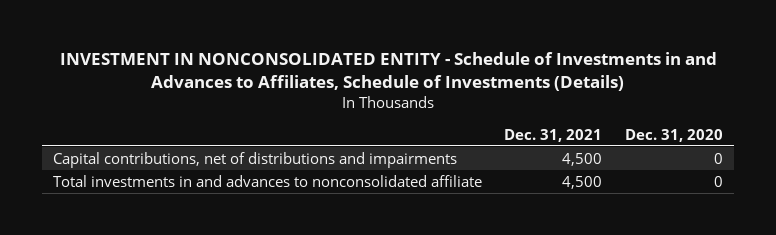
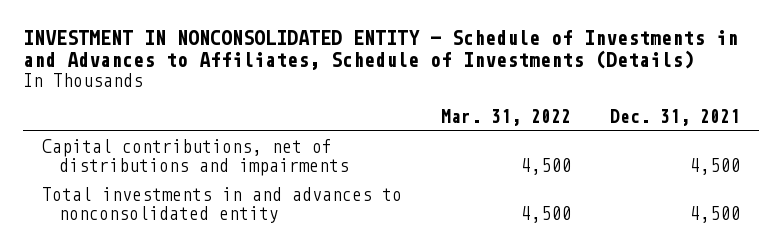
- | Dec. 31, 2021 | Dec. 31, 2020
+ | Mar. 31, 2022 | Dec. 31, 2021
- Total investments in and advances to nonconsolidated affiliate | 4,500 | 0
+ Total investments in and advances to nonconsolidated entity | 4,500 | 4,500

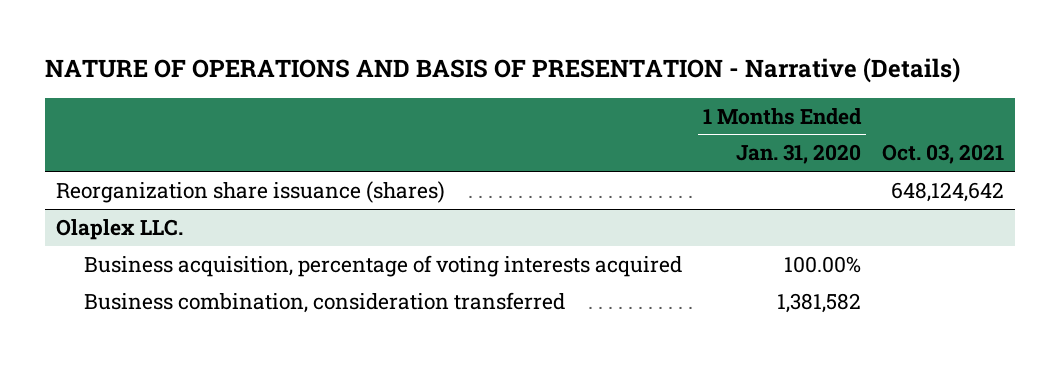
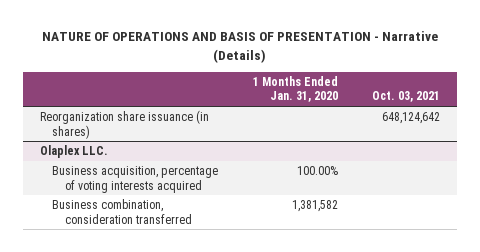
- Reorganization share issuance (shares) | | 648,124,642
+ Reorganization share issuance (in shares) | | 648,124,642

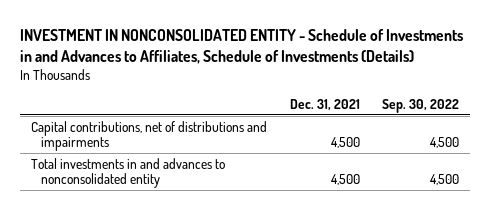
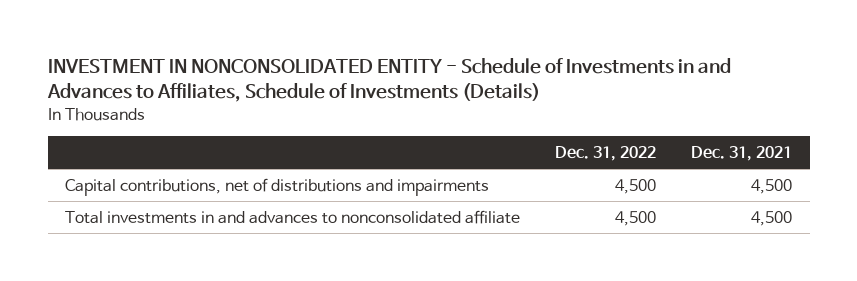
- | Dec. 31, 2021 | Sep. 30, 2022
+ | Dec. 31, 2022 | Dec. 31, 2021
- Total investments in and advances to nonconsolidated entity | 4,500 | 4,500
+ Total investments in and advances to nonconsolidated affiliate | 4,500 | 4,500

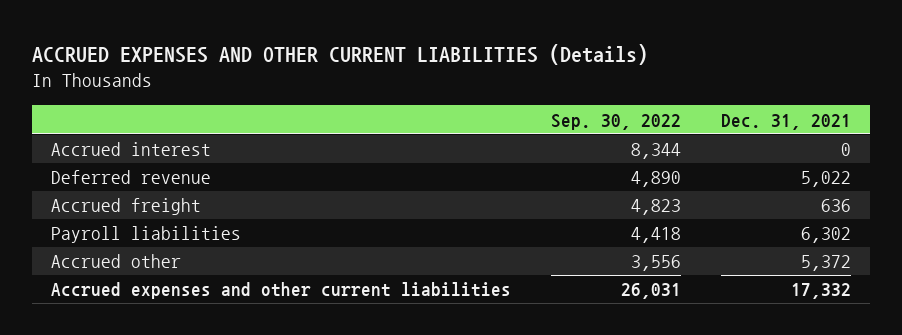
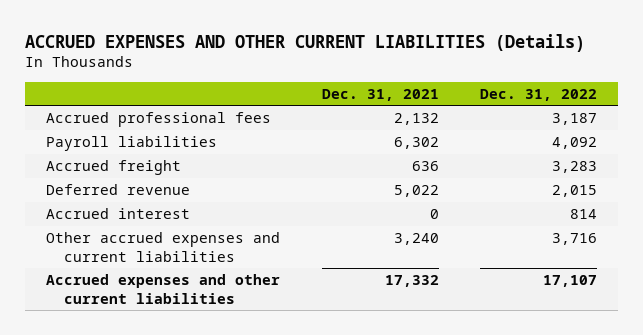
- | Sep. 30, 2022 | Dec. 31, 2021
+ | Dec. 31, 2021 | Dec. 31, 2022
+ Accrued professional fees | 2,132 | 3,187
- Accrued other | 3,556 | 5,372
moved down: Accrued freight | 636 | 3,283
moved down: Deferred revenue | 5,022 | 2,015
moved down: Accrued interest | 0 | 814
+ Other accrued expenses and current liabilities | 3,240 | 3,716

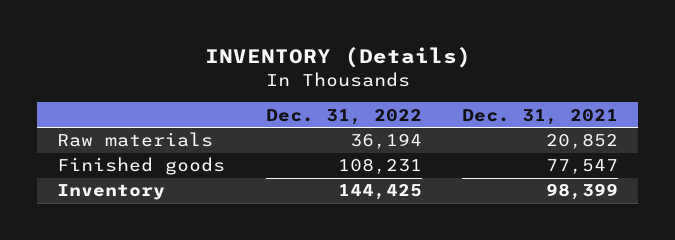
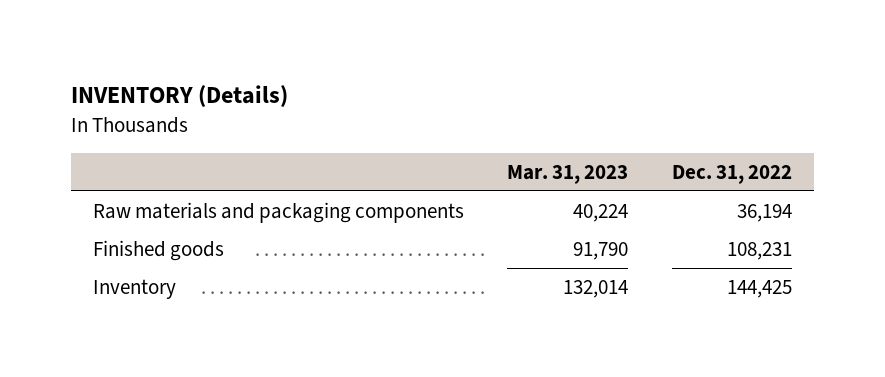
- | Dec. 31, 2022 | Dec. 31, 2021
+ | Mar. 31, 2023 | Dec. 31, 2022
- Raw materials | 36,194 | 20,852
+ Raw materials and packaging components | 40,224 | 36,194

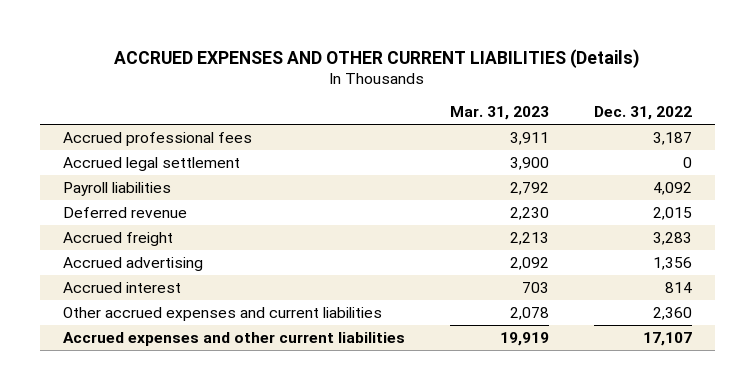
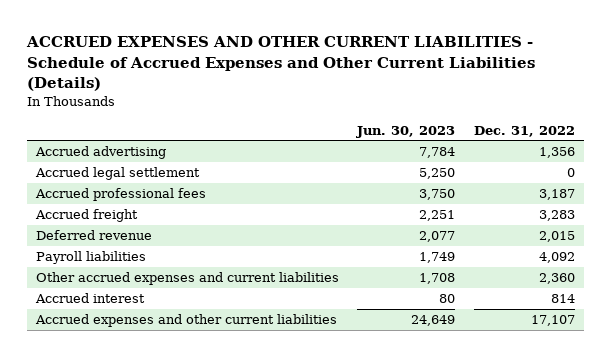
- ACCRUED EXPENSES AND OTHER CURRENT LIABILITIES (Details)
+ ACCRUED EXPENSES AND OTHER CURRENT LIABILITIES - Schedule of Accrued Expenses and Other Current Liabilities (Details)
- | Mar. 31, 2023 | Dec. 31, 2022
+ | Jun. 30, 2023 | Dec. 31, 2022
moved up: Accrued advertising | 7,784 | 1,356
moved down: Accrued professional fees | 3,750 | 3,187
moved down: Deferred revenue | 2,077 | 2,015
moved down: Payroll liabilities | 1,749 | 4,092
moved down: Accrued interest | 80 | 814

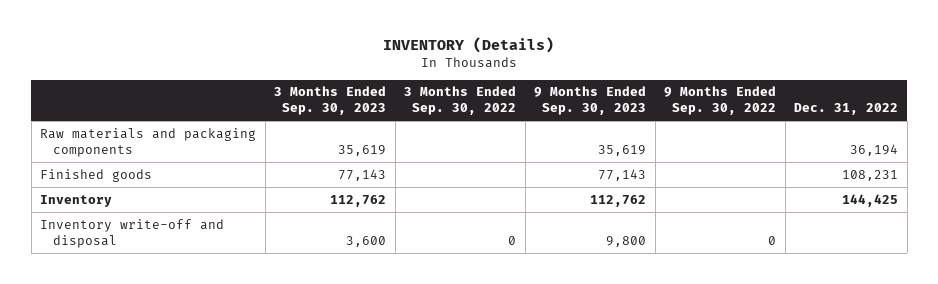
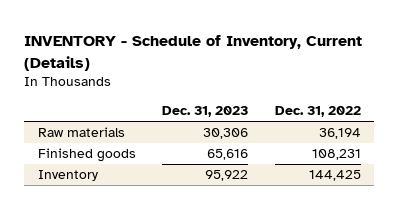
- INVENTORY (Details)
+ INVENTORY - Schedule of Inventory, Current (Details)
- | 3 Months Ended Sep. 30, 2023 | 3 Months Ended Sep. 30, 2022 | 9 Months Ended Sep. 30, 2023 | 9 Months Ended Sep. 30, 2022 | Dec. 31, 2022
+ | Dec. 31, 2023 | Dec. 31, 2022
- Raw materials and packaging components | 35,619 | | 35,619 | | 36,194
+ Raw materials | 30,306 | 36,194
- Inventory write-off and disposal | 3,600 | 0 | 9,800 | 0 |

